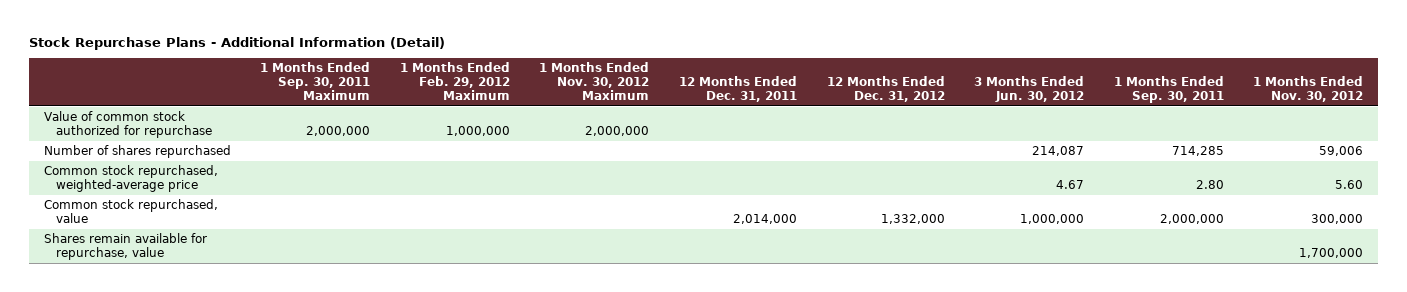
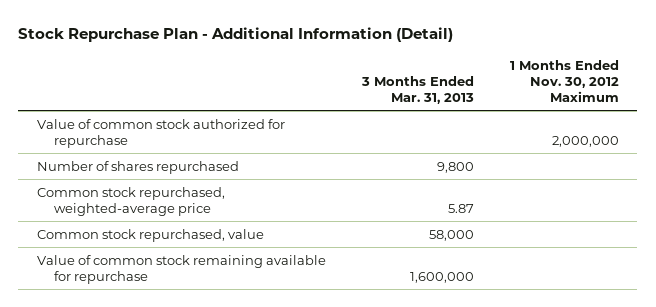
- Stock Repurchase Plans - Additional Information (Detail)
+ Stock Repurchase Plan - Additional Information (Detail)
- | 1 Months Ended Sep. 30, 2011 Maximum | 1 Months Ended Feb. 29, 2012 Maximum | 1 Months Ended Nov. 30, 2012 Maximum | 12 Months Ended Dec. 31, 2011 | 12 Months Ended Dec. 31, 2012 | 3 Months Ended Jun. 30, 2012 | 1 Months Ended Sep. 30, 2011 | 1 Months Ended Nov. 30, 2012
+ | 3 Months Ended Mar. 31, 2013 | 1 Months Ended Nov. 30, 2012 Maximum
- Shares remain available for repurchase, value | | | | | | | | 1,700,000
+ Value of common stock remaining available for repurchase | 1,600,000 |

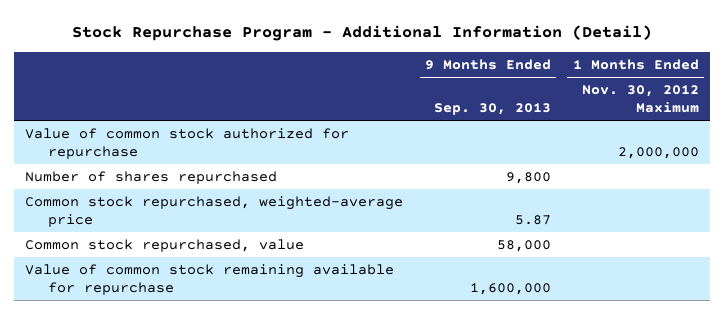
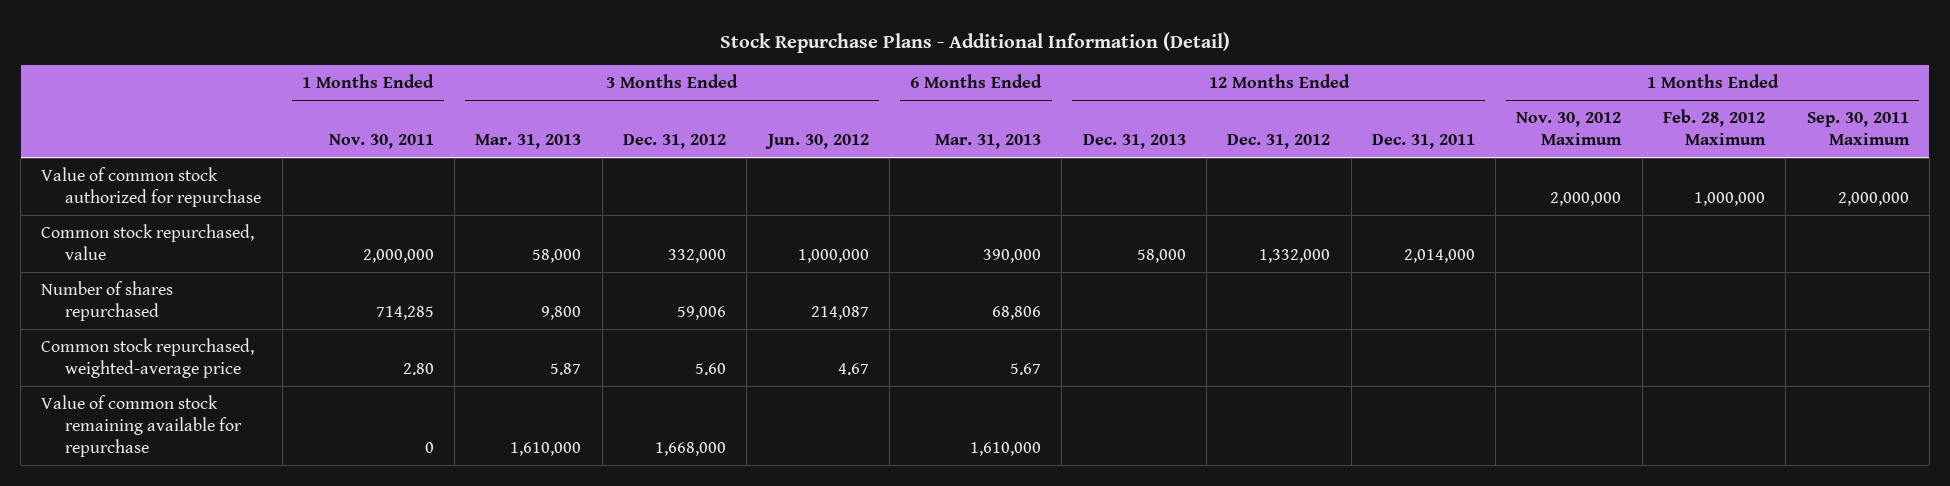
- Stock Repurchase Program - Additional Information (Detail)
+ Stock Repurchase Plans - Additional Information (Detail)
- | 9 Months Ended Sep. 30, 2013 | 1 Months Ended Nov. 30, 2012 Maximum
+ | 1 Months Ended Nov. 30, 2011 | 3 Months Ended Mar. 31, 2013 | 3 Months Ended Dec. 31, 2012 | 3 Months Ended Jun. 30, 2012 | 6 Months Ended Mar. 31, 2013 | 12 Months Ended Dec. 31, 2013 | 12 Months Ended Dec. 31, 2012 | 12 Months Ended Dec. 31, 2011 | 1 Months Ended Nov. 30, 2012 Maximum | 1 Months Ended Feb. 28, 2012 Maximum | 1 Months Ended Sep. 30, 2011 Maximum
moved up: Common stock repurchased, value | 2,000,000 | 58,000 | 332,000 | 1,000,000 | 390,000 | 58,000 | 1,332,000 | 2,014,000 | | |

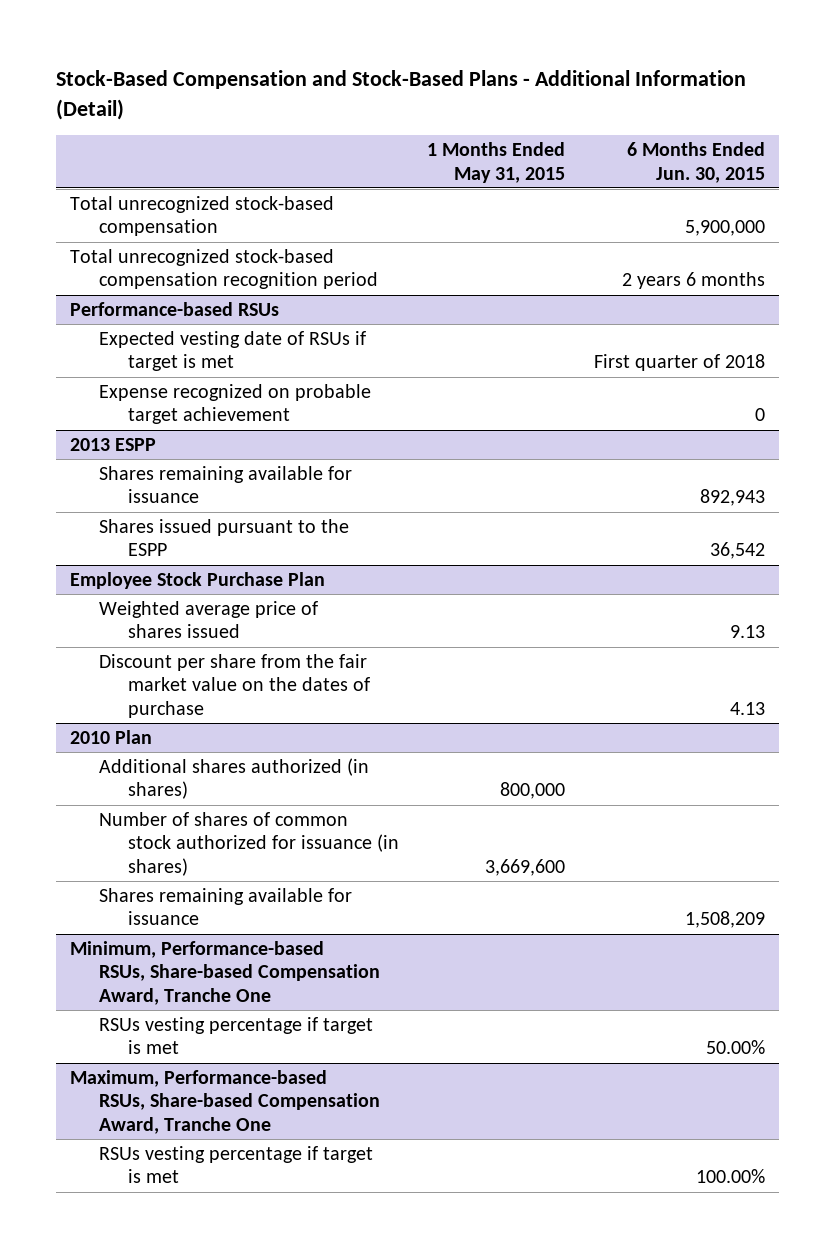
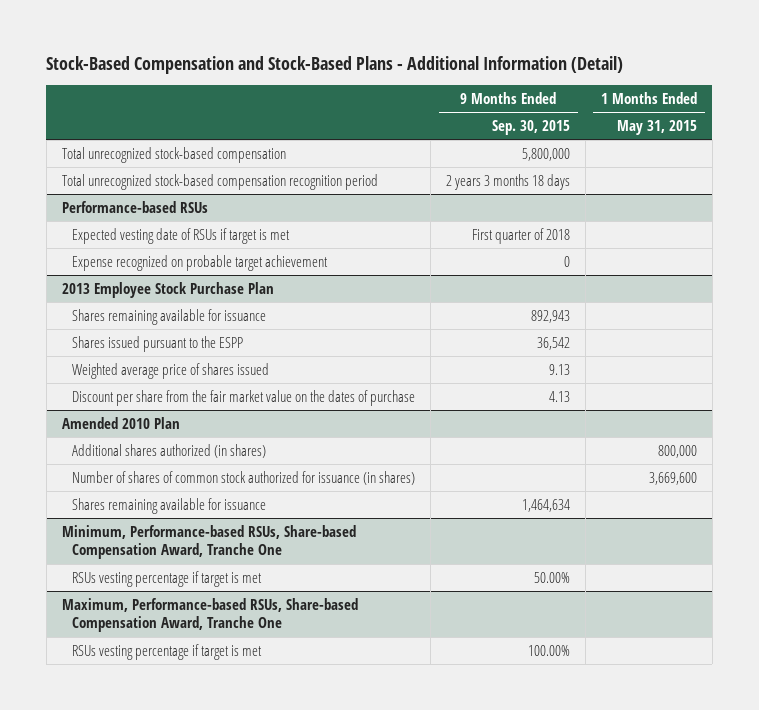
- | 1 Months Ended May 31, 2015 | 6 Months Ended Jun. 30, 2015
+ | 9 Months Ended Sep. 30, 2015 | 1 Months Ended May 31, 2015
- 2013 ESPP
+ 2013 Employee Stock Purchase Plan
- Employee Stock Purchase Plan
- Weighted average price of shares issued | | 9.13
- Discount per share from the fair market value on the dates of purchase | | 4.13
- 2010 Plan
+ Weighted average price of shares issued | 9.13 |
+ Discount per share from the fair market value on the dates of purchase | 4.13 |
+ Amended 2010 Plan

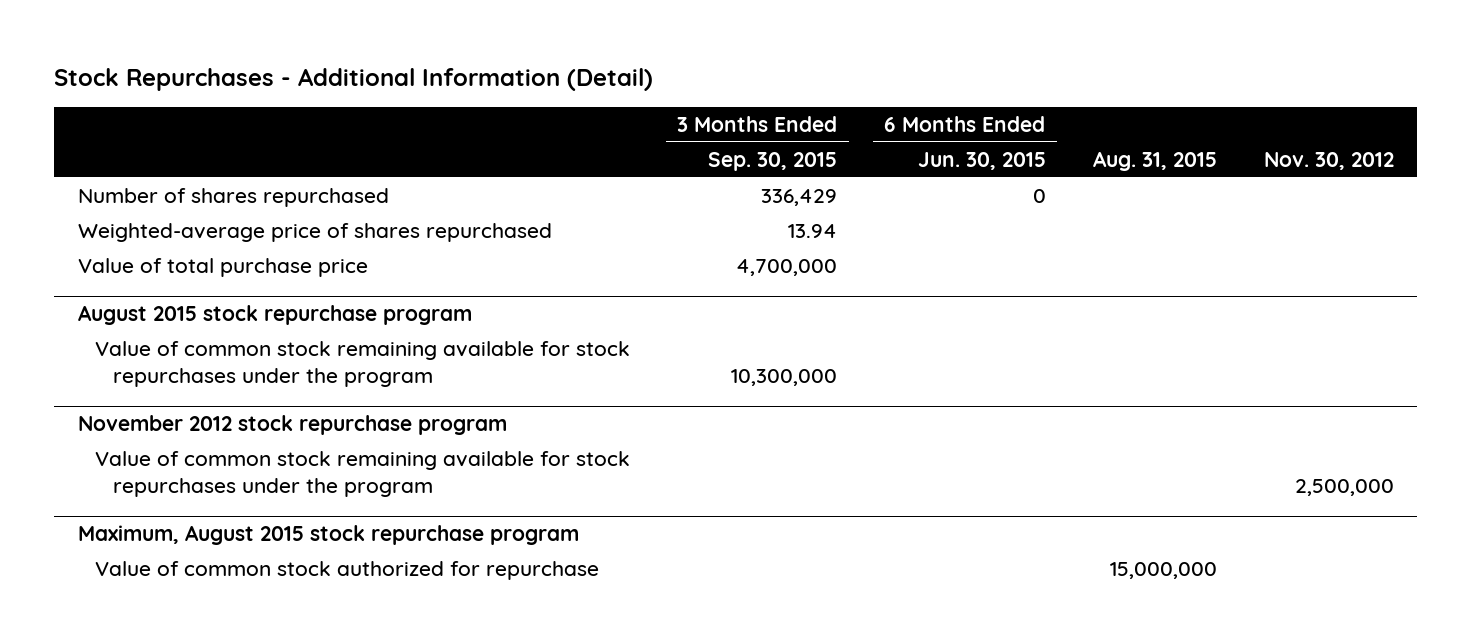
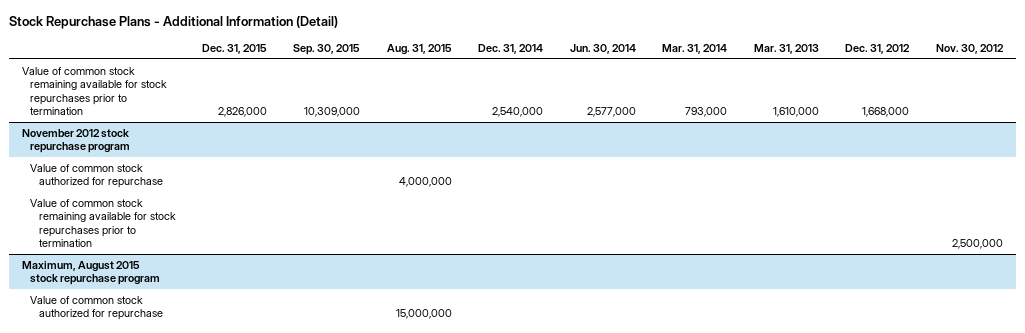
- Stock Repurchases - Additional Information (Detail)
+ Stock Repurchase Plans - Additional Information (Detail)
- | 3 Months Ended Sep. 30, 2015 | 6 Months Ended Jun. 30, 2015 | Aug. 31, 2015 | Nov. 30, 2012
+ | Dec. 31, 2015 | Sep. 30, 2015 | Aug. 31, 2015 | Dec. 31, 2014 | Jun. 30, 2014 | Mar. 31, 2014 | Mar. 31, 2013 | Dec. 31, 2012 | Nov. 30, 2012
- Number of shares repurchased | 336,429 | 0 | |
- Weighted-average price of shares repurchased | 13.94 | | |
- Value of total purchase price | 4,700,000 | | |
- August 2015 stock repurchase program
- Value of common stock remaining available for stock repurchases under the program | 10,300,000 | | |
+ Value of common stock remaining available for stock repurchases prior to termination | 2,826,000 | 10,309,000 | | 2,540,000 | 2,577,000 | 793,000 | 1,610,000 | 1,668,000 |
@ November 2012 stock repurchase program
- Value of common stock remaining available for stock repurchases under the program | | | | 2,500,000
+ Value of common stock authorized for repurchase | | | 4,000,000 | | | | | |
+ Value of common stock remaining available for stock repurchases prior to termination | | | | | | | | | 2,500,000

